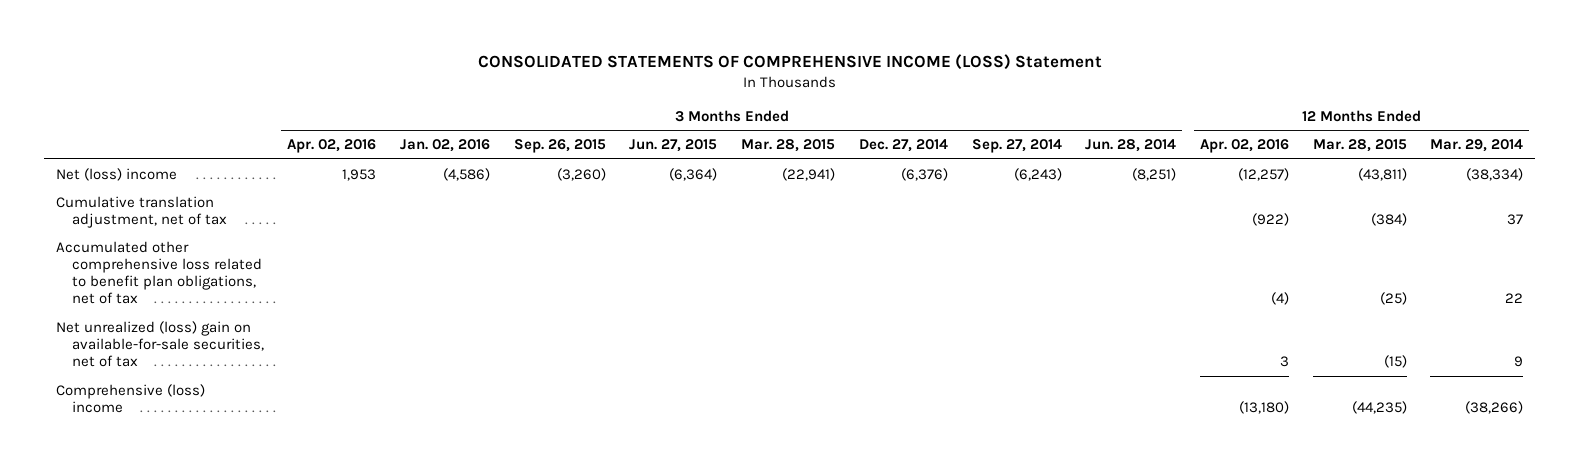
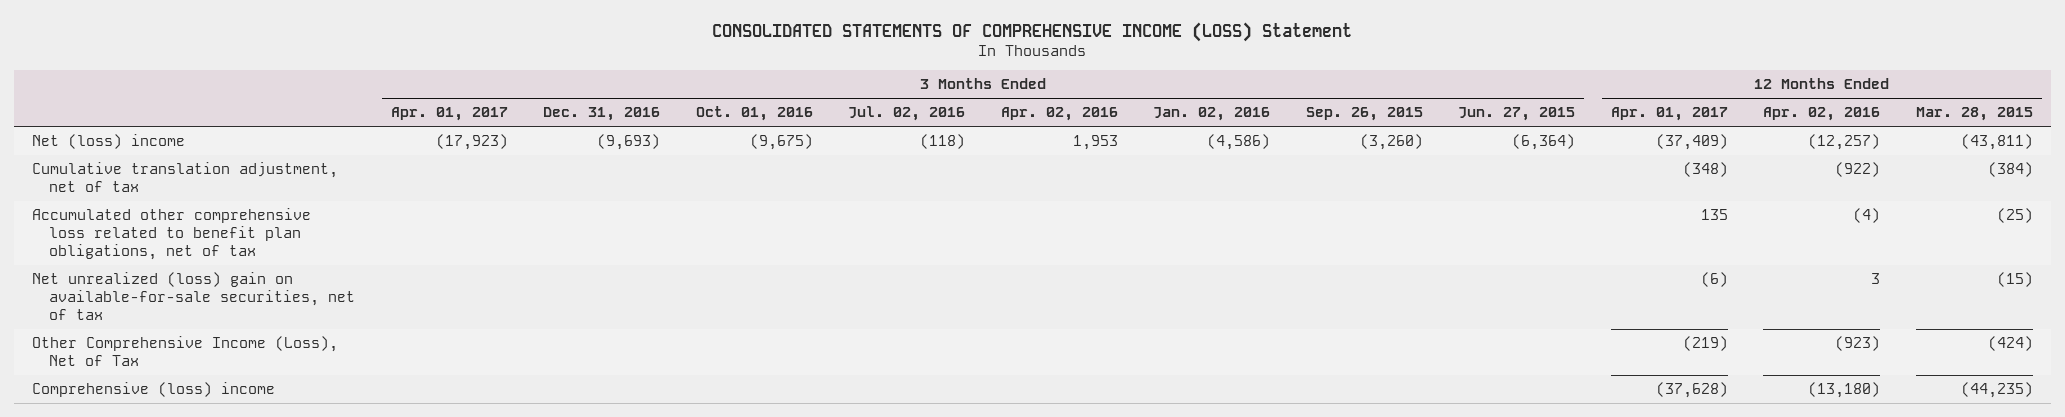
- | 3 Months Ended Apr. 02, 2016 | 3 Months Ended Jan. 02, 2016 | 3 Months Ended Sep. 26, 2015 | 3 Months Ended Jun. 27, 2015 | 3 Months Ended Mar. 28, 2015 | 3 Months Ended Dec. 27, 2014 | 3 Months Ended Sep. 27, 2014 | 3 Months Ended Jun. 28, 2014 | 12 Months Ended Apr. 02, 2016 | 12 Months Ended Mar. 28, 2015 | 12 Months Ended Mar. 29, 2014
+ | 3 Months Ended Apr. 01, 2017 | 3 Months Ended Dec. 31, 2016 | 3 Months Ended Oct. 01, 2016 | 3 Months Ended Jul. 02, 2016 | 3 Months Ended Apr. 02, 2016 | 3 Months Ended Jan. 02, 2016 | 3 Months Ended Sep. 26, 2015 | 3 Months Ended Jun. 27, 2015 | 12 Months Ended Apr. 01, 2017 | 12 Months Ended Apr. 02, 2016 | 12 Months Ended Mar. 28, 2015
+ Other Comprehensive Income (Loss), Net of Tax | | | | | | | | | (219) | (923) | (424)

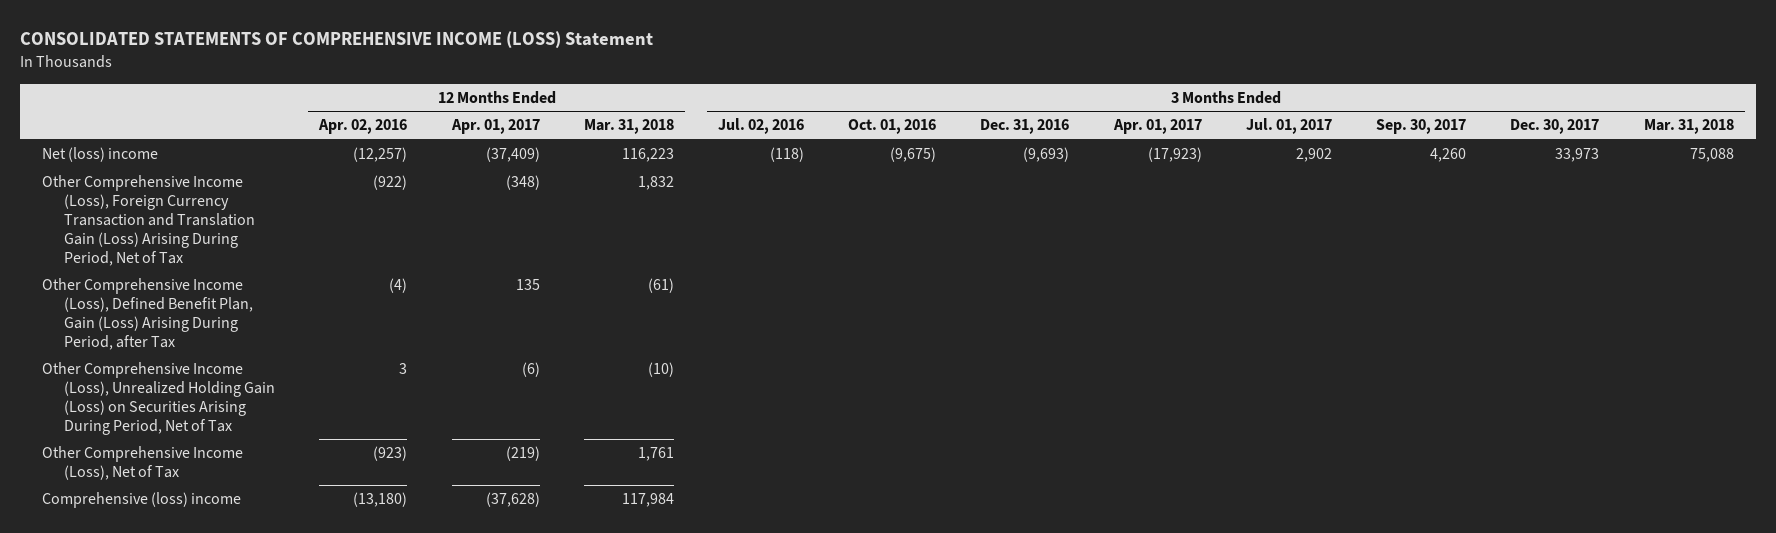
- | 3 Months Ended Apr. 01, 2017 | 3 Months Ended Dec. 31, 2016 | 3 Months Ended Oct. 01, 2016 | 3 Months Ended Jul. 02, 2016 | 3 Months Ended Apr. 02, 2016 | 3 Months Ended Jan. 02, 2016 | 3 Months Ended Sep. 26, 2015 | 3 Months Ended Jun. 27, 2015 | 12 Months Ended Apr. 01, 2017 | 12 Months Ended Apr. 02, 2016 | 12 Months Ended Mar. 28, 2015
+ | 12 Months Ended Apr. 02, 2016 | 12 Months Ended Apr. 01, 2017 | 12 Months Ended Mar. 31, 2018 | 3 Months Ended Jul. 02, 2016 | 3 Months Ended Oct. 01, 2016 | 3 Months Ended Dec. 31, 2016 | 3 Months Ended Apr. 01, 2017 | 3 Months Ended Jul. 01, 2017 | 3 Months Ended Sep. 30, 2017 | 3 Months Ended Dec. 30, 2017 | 3 Months Ended Mar. 31, 2018
- Cumulative translation adjustment, net of tax | | | | | | | | | (348) | (922) | (384)
- Accumulated other comprehensive loss related to benefit plan obligations, net of tax | | | | | | | | | 135 | (4) | (25)
- Net unrealized (loss) gain on available-for-sale securities, net of tax | | | | | | | | | (6) | 3 | (15)
+ Other Comprehensive Income (Loss), Foreign Currency Transaction and Translation Gain (Loss) Arising During Period, Net of Tax | (922) | (348) | 1,832 | | | | | | | |
+ Other Comprehensive Income (Loss), Defined Benefit Plan, Gain (Loss) Arising During Period, after Tax | (4) | 135 | (61) | | | | | | | |
+ Other Comprehensive Income (Loss), Unrealized Holding Gain (Loss) on Securities Arising During Period, Net of Tax | 3 | (6) | (10) | | | | | | | |

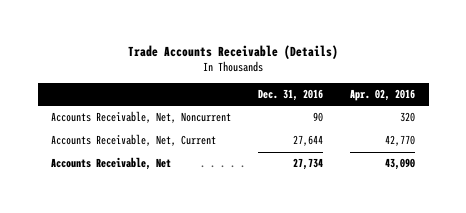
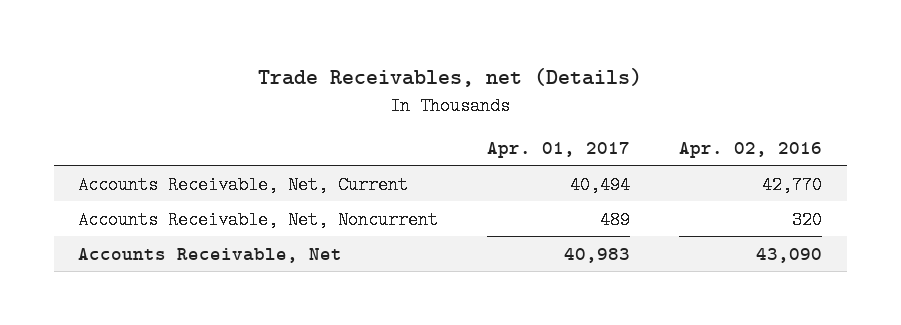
- Trade Accounts Receivable (Details)
+ Trade Receivables, net (Details)
- | Dec. 31, 2016 | Apr. 02, 2016
+ | Apr. 01, 2017 | Apr. 02, 2016
moved down: Accounts Receivable, Net, Noncurrent | 489 | 320

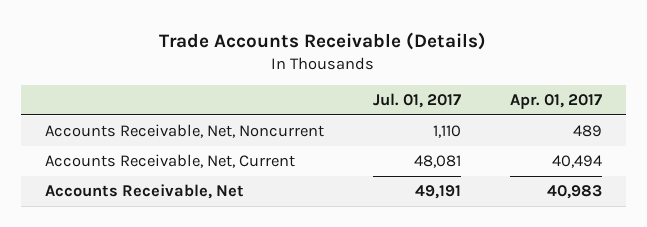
- Trade Receivables, net (Details)
+ Trade Accounts Receivable (Details)
- | Apr. 01, 2017 | Apr. 02, 2016
+ | Jul. 01, 2017 | Apr. 01, 2017
moved down: Accounts Receivable, Net, Current | 48,081 | 40,494

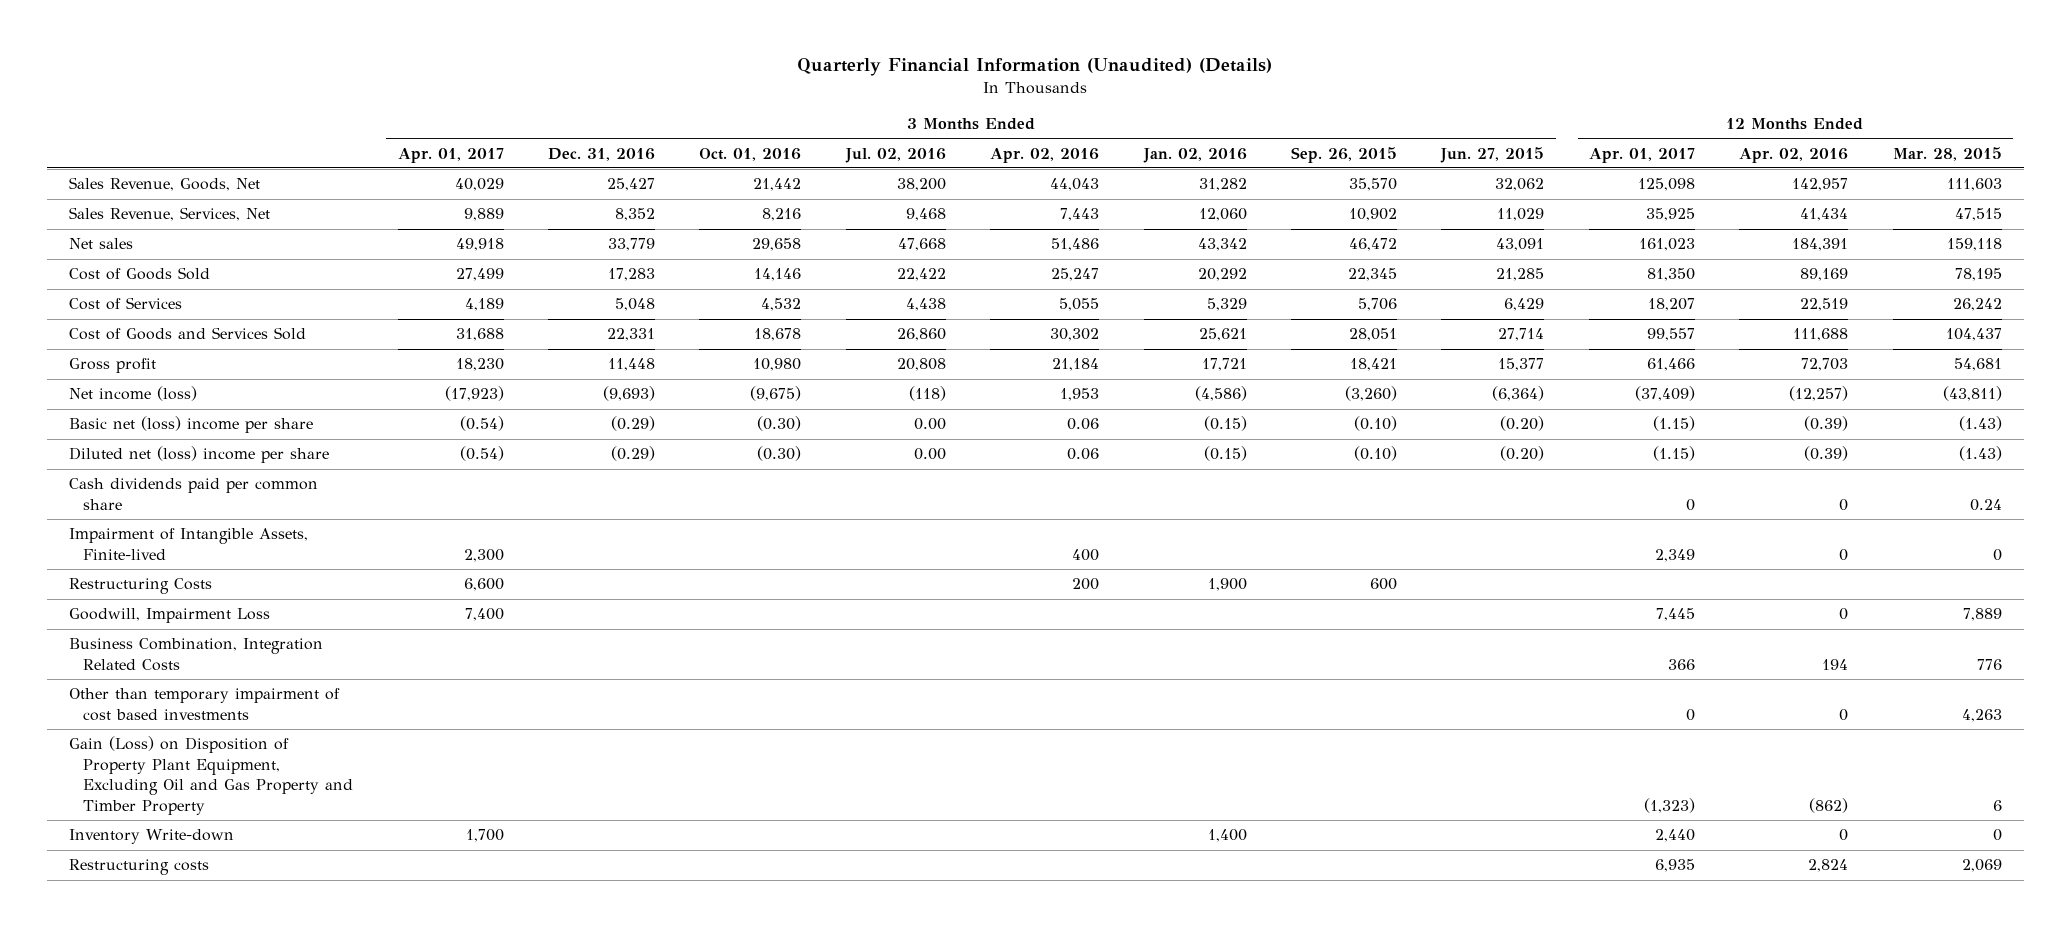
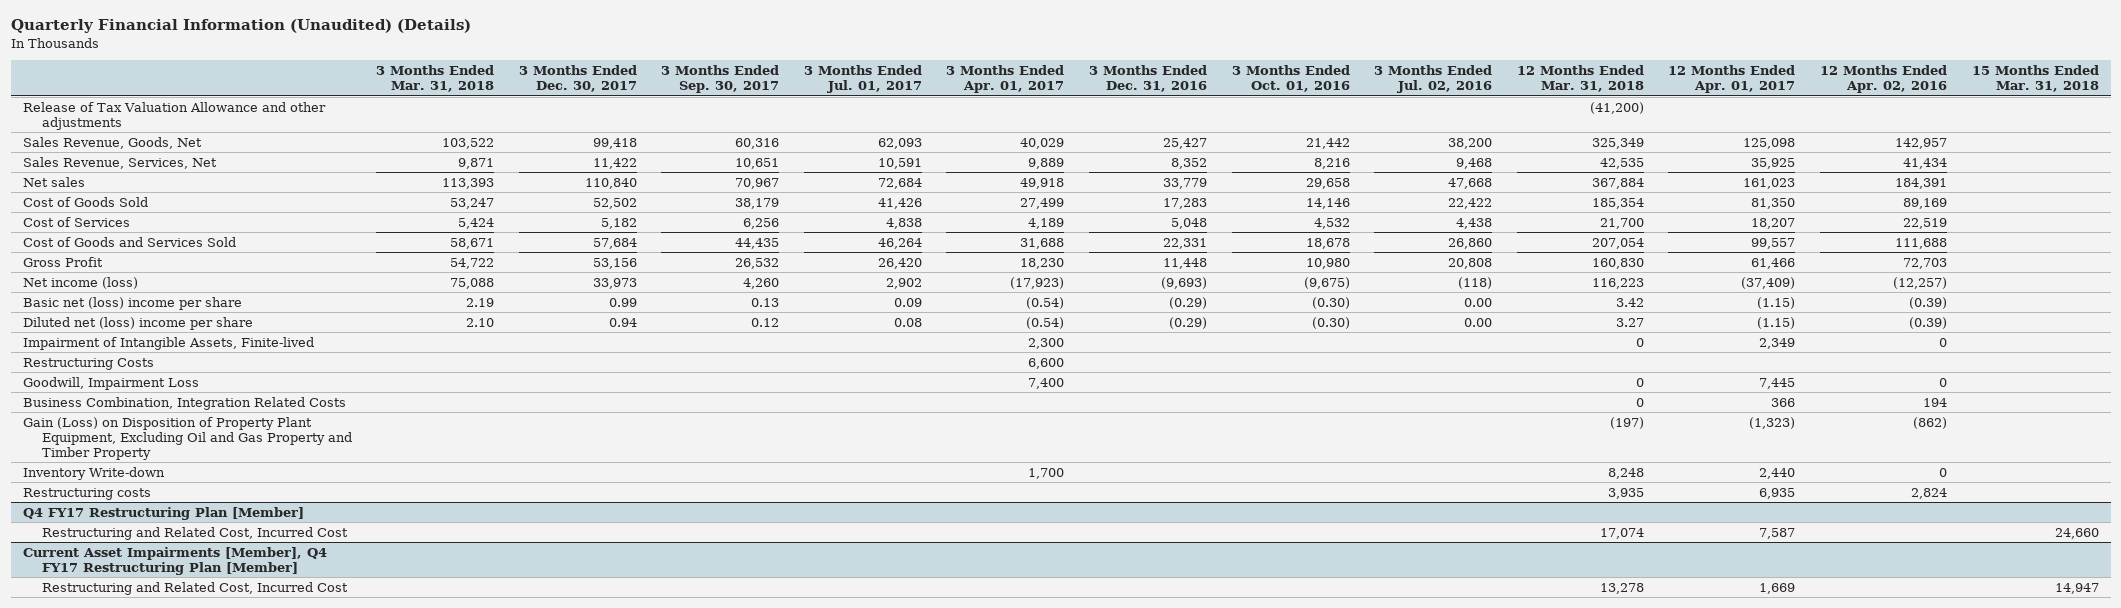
- | 3 Months Ended Apr. 01, 2017 | 3 Months Ended Dec. 31, 2016 | 3 Months Ended Oct. 01, 2016 | 3 Months Ended Jul. 02, 2016 | 3 Months Ended Apr. 02, 2016 | 3 Months Ended Jan. 02, 2016 | 3 Months Ended Sep. 26, 2015 | 3 Months Ended Jun. 27, 2015 | 12 Months Ended Apr. 01, 2017 | 12 Months Ended Apr. 02, 2016 | 12 Months Ended Mar. 28, 2015
+ | 3 Months Ended Mar. 31, 2018 | 3 Months Ended Dec. 30, 2017 | 3 Months Ended Sep. 30, 2017 | 3 Months Ended Jul. 01, 2017 | 3 Months Ended Apr. 01, 2017 | 3 Months Ended Dec. 31, 2016 | 3 Months Ended Oct. 01, 2016 | 3 Months Ended Jul. 02, 2016 | 12 Months Ended Mar. 31, 2018 | 12 Months Ended Apr. 01, 2017 | 12 Months Ended Apr. 02, 2016 | 15 Months Ended Mar. 31, 2018
+ Release of Tax Valuation Allowance and other adjustments | | | | | | | | | (41,200) | | |
- Gross profit | 18,230 | 11,448 | 10,980 | 20,808 | 21,184 | 17,721 | 18,421 | 15,377 | 61,466 | 72,703 | 54,681
+ Gross Profit | 54,722 | 53,156 | 26,532 | 26,420 | 18,230 | 11,448 | 10,980 | 20,808 | 160,830 | 61,466 | 72,703 |
- Cash dividends paid per common share | | | | | | | | | 0 | 0 | 0.24
- Other than temporary impairment of cost based investments | | | | | | | | | 0 | 0 | 4,263
+ Q4 FY17 Restructuring Plan [Member]
+ Restructuring and Related Cost, Incurred Cost | | | | | | | | | 17,074 | 7,587 | | 24,660
+ Current Asset Impairments [Member], Q4 FY17 Restructuring Plan [Member]
+ Restructuring and Related Cost, Incurred Cost | | | | | | | | | 13,278 | 1,669 | | 14,947

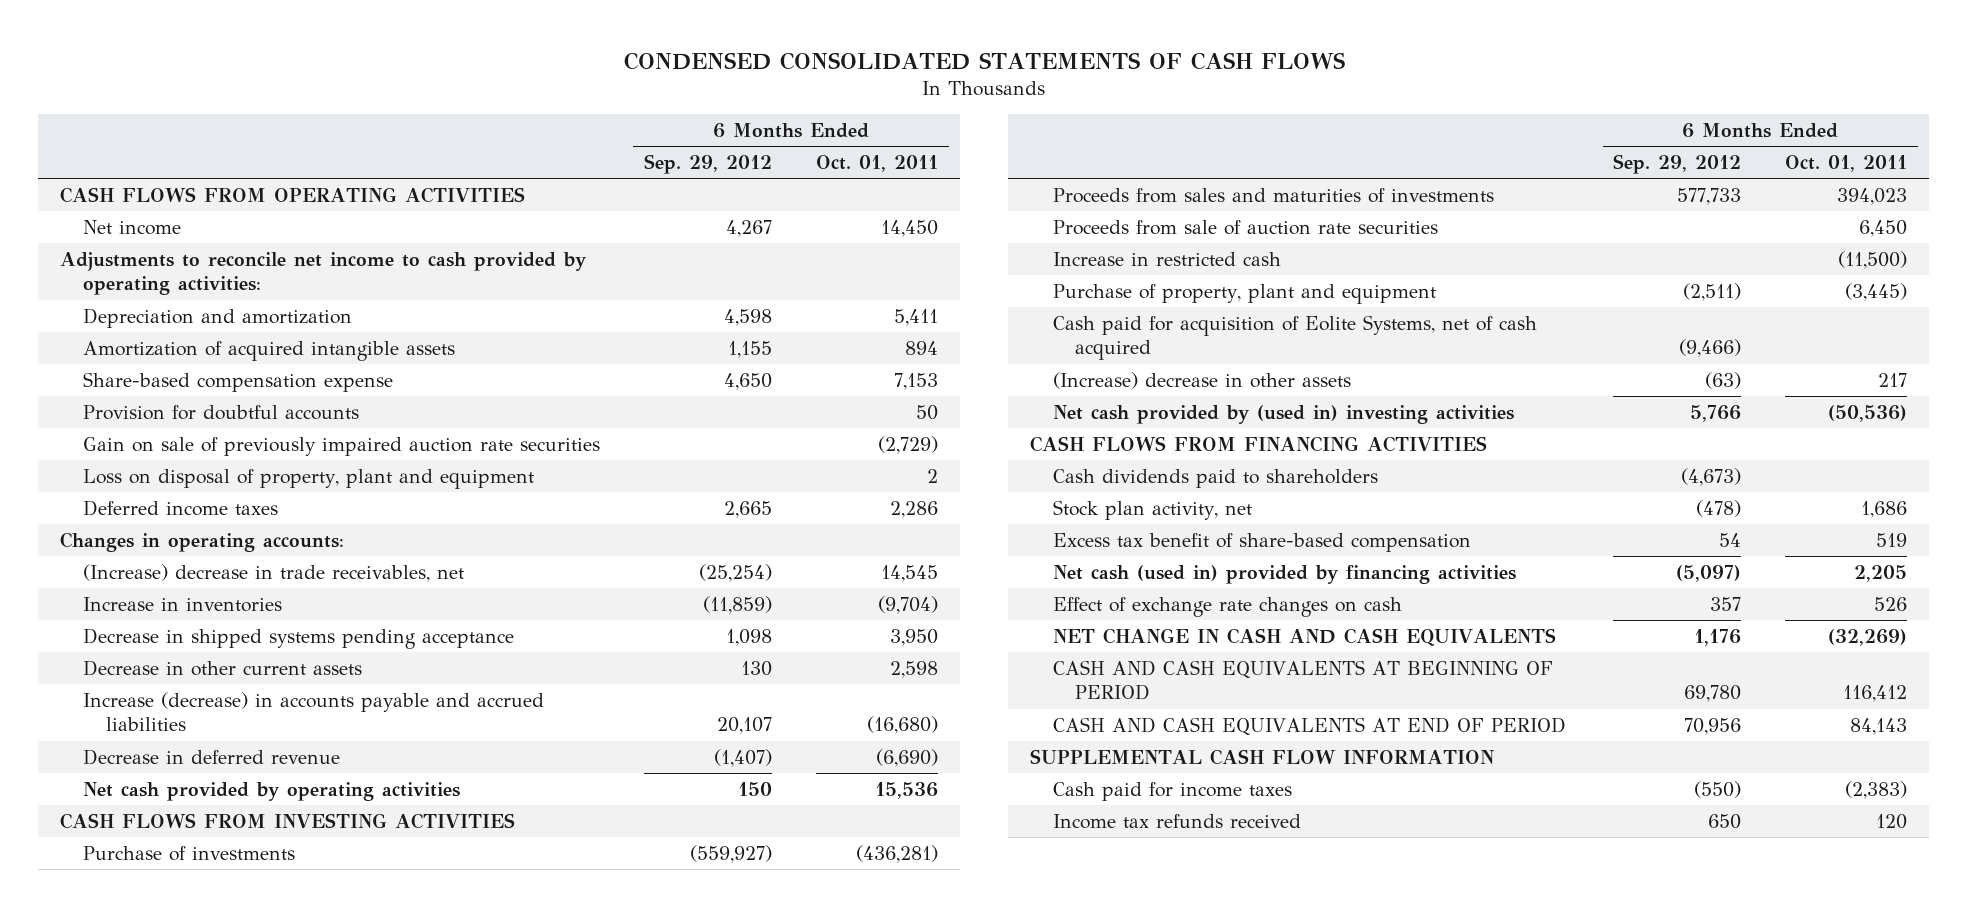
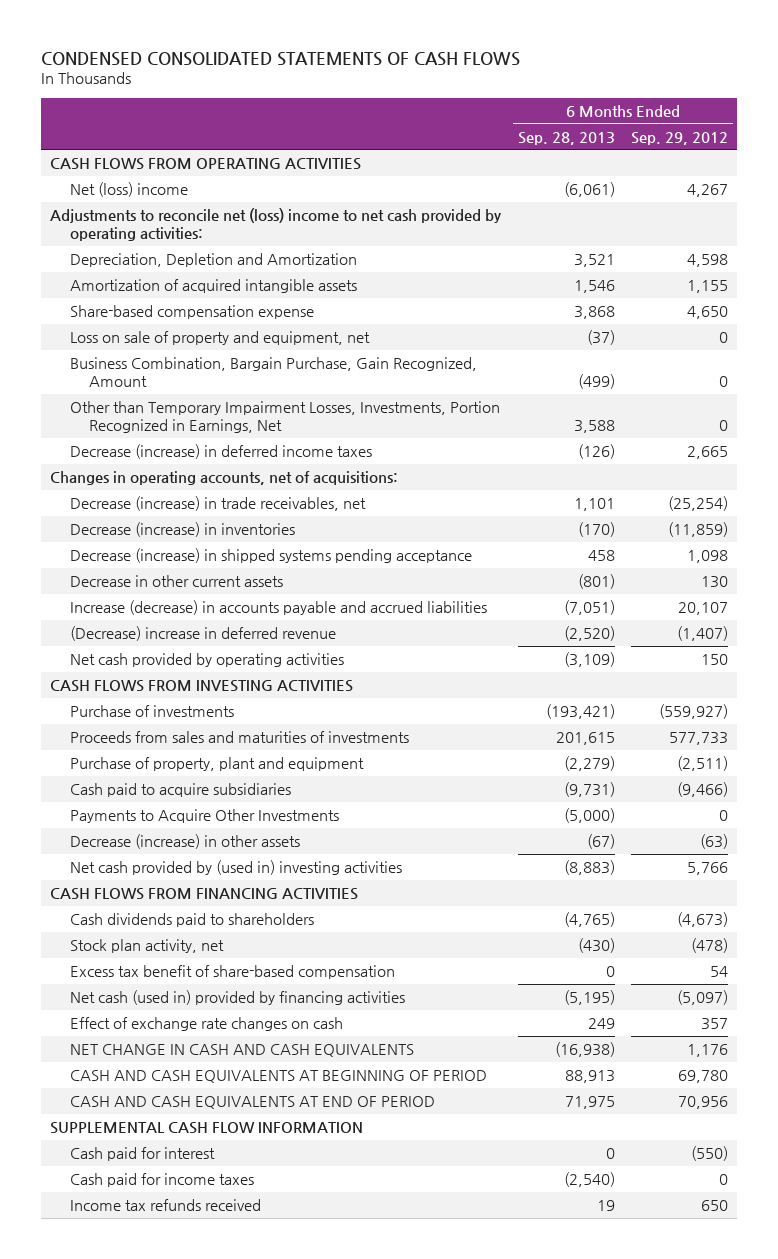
- | 6 Months Ended Sep. 29, 2012 | 6 Months Ended Oct. 01, 2011
+ | 6 Months Ended Sep. 28, 2013 | 6 Months Ended Sep. 29, 2012
- Net income | 4,267 | 14,450
- Adjustments to reconcile net income to cash provided by operating activities:
- Depreciation and amortization | 4,598 | 5,411
+ Net (loss) income | (6,061) | 4,267
+ Adjustments to reconcile net (loss) income to net cash provided by operating activities:
+ Depreciation, Depletion and Amortization | 3,521 | 4,598
- Provision for doubtful accounts | | 50
- Gain on sale of previously impaired auction rate securities | | (2,729)
- Loss on disposal of property, plant and equipment | | 2
- Deferred income taxes | 2,665 | 2,286
- Changes in operating accounts:
- (Increase) decrease in trade receivables, net | (25,254) | 14,545
- Increase in inventories | (11,859) | (9,704)
- Decrease in shipped systems pending acceptance | 1,098 | 3,950
+ Loss on sale of property and equipment, net | (37) | 0
+ Business Combination, Bargain Purchase, Gain Recognized, Amount | (499) | 0
+ Other than Temporary Impairment Losses, Investments, Portion Recognized in Earnings, Net | 3,588 | 0
+ Decrease (increase) in deferred income taxes | (126) | 2,665
+ Changes in operating accounts, net of acquisitions:
+ Decrease (increase) in trade receivables, net | 1,101 | (25,254)
+ Decrease (increase) in inventories | (170) | (11,859)
+ Decrease (increase) in shipped systems pending acceptance | 458 | 1,098
- Decrease in deferred revenue | (1,407) | (6,690)
+ (Decrease) increase in deferred revenue | (2,520) | (1,407)
- Proceeds from sale of auction rate securities | | 6,450
- Increase in restricted cash | | (11,500)
- Cash paid for acquisition of Eolite Systems, net of cash acquired | (9,466) |
- (Increase) decrease in other assets | (63) | 217
+ Cash paid to acquire subsidiaries | (9,731) | (9,466)
+ Payments to Acquire Other Investments | (5,000) | 0
+ Decrease (increase) in other assets | (67) | (63)
- Cash paid for income taxes | (550) | (2,383)
+ Cash paid for interest | 0 | (550)
+ Cash paid for income taxes | (2,540) | 0

